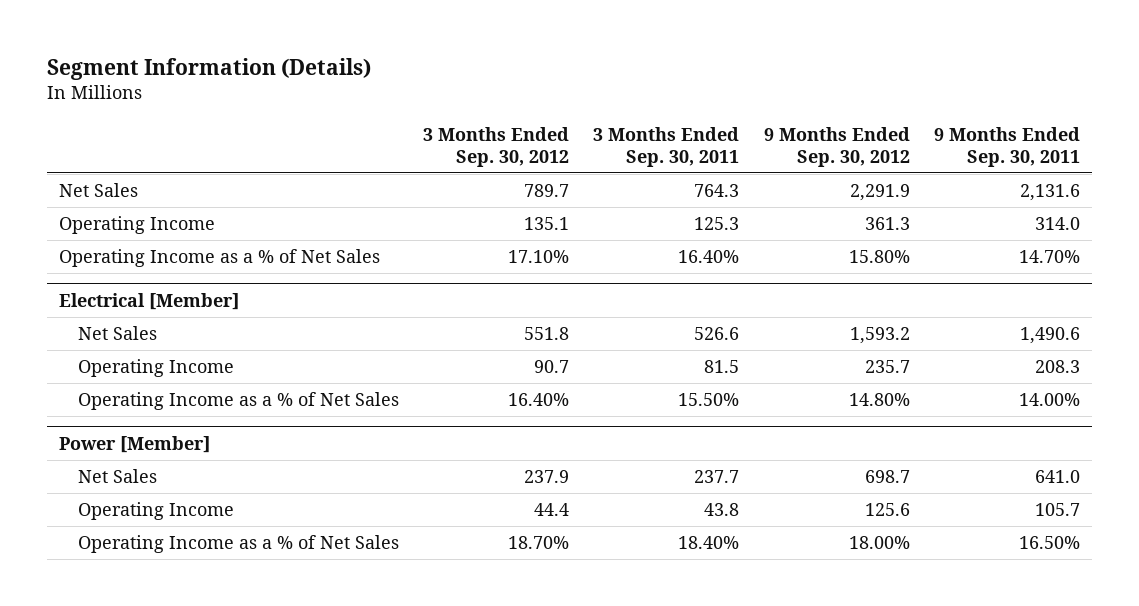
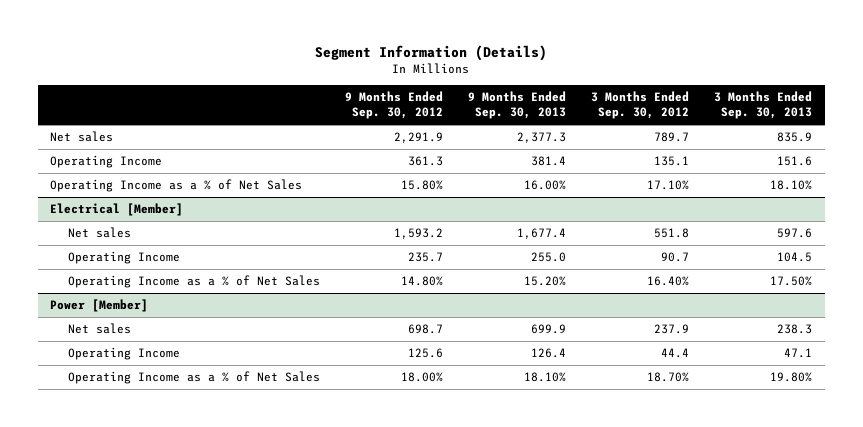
- | 3 Months Ended Sep. 30, 2012 | 3 Months Ended Sep. 30, 2011 | 9 Months Ended Sep. 30, 2012 | 9 Months Ended Sep. 30, 2011
+ | 9 Months Ended Sep. 30, 2012 | 9 Months Ended Sep. 30, 2013 | 3 Months Ended Sep. 30, 2012 | 3 Months Ended Sep. 30, 2013
- Net Sales | 789.7 | 764.3 | 2,291.9 | 2,131.6
+ Net sales | 2,291.9 | 2,377.3 | 789.7 | 835.9
@ Electrical [Member]
- Net Sales | 551.8 | 526.6 | 1,593.2 | 1,490.6
+ Net sales | 1,593.2 | 1,677.4 | 551.8 | 597.6
@ Power [Member]
- Net Sales | 237.9 | 237.7 | 698.7 | 641.0
+ Net sales | 698.7 | 699.9 | 237.9 | 238.3

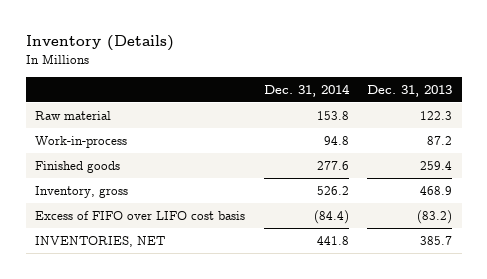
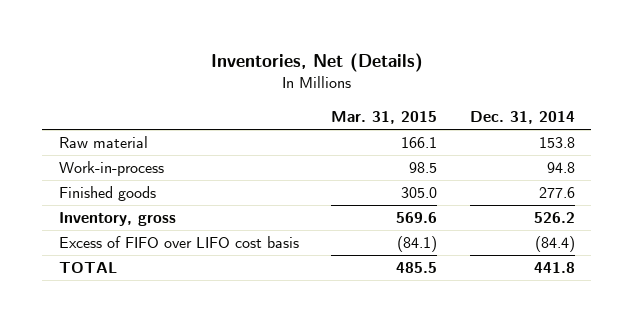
- Inventory (Details)
+ Inventories, Net (Details)
- | Dec. 31, 2014 | Dec. 31, 2013
+ | Mar. 31, 2015 | Dec. 31, 2014
- INVENTORIES, NET | 441.8 | 385.7
+ TOTAL | 485.5 | 441.8

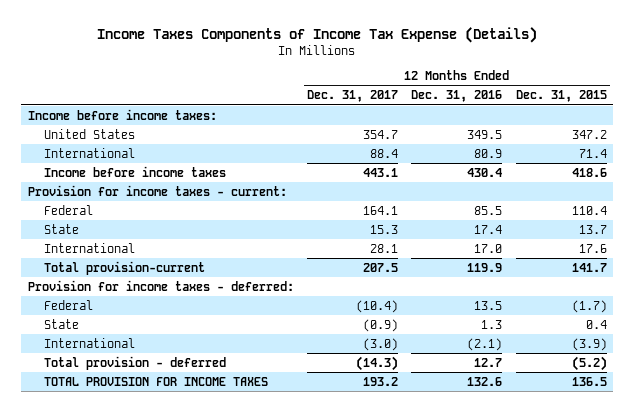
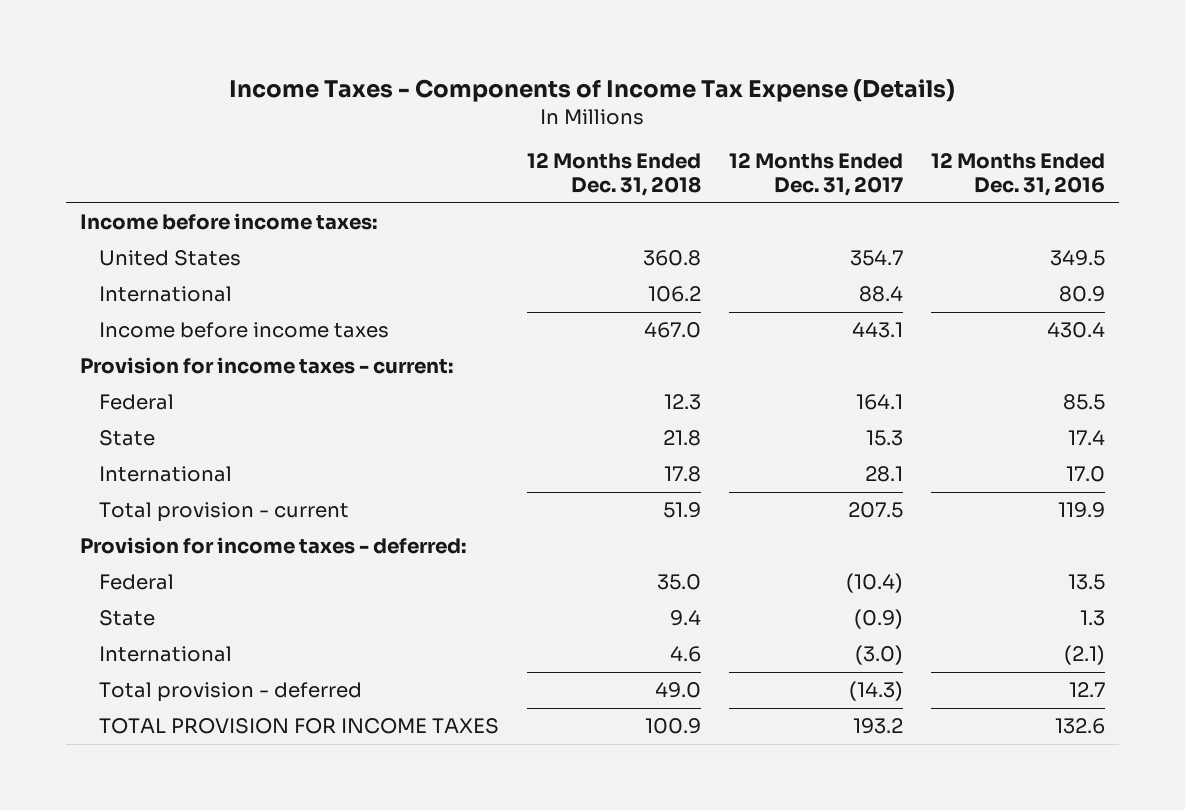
- Income Taxes Components of Income Tax Expense (Details)
+ Income Taxes - Components of Income Tax Expense (Details)
- | 12 Months Ended Dec. 31, 2017 | 12 Months Ended Dec. 31, 2016 | 12 Months Ended Dec. 31, 2015
+ | 12 Months Ended Dec. 31, 2018 | 12 Months Ended Dec. 31, 2017 | 12 Months Ended Dec. 31, 2016
- Total provision-current | 207.5 | 119.9 | 141.7
+ Total provision - current | 51.9 | 207.5 | 119.9

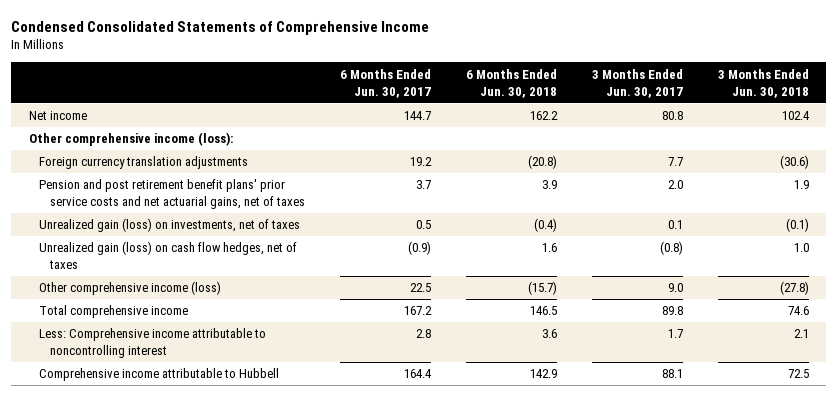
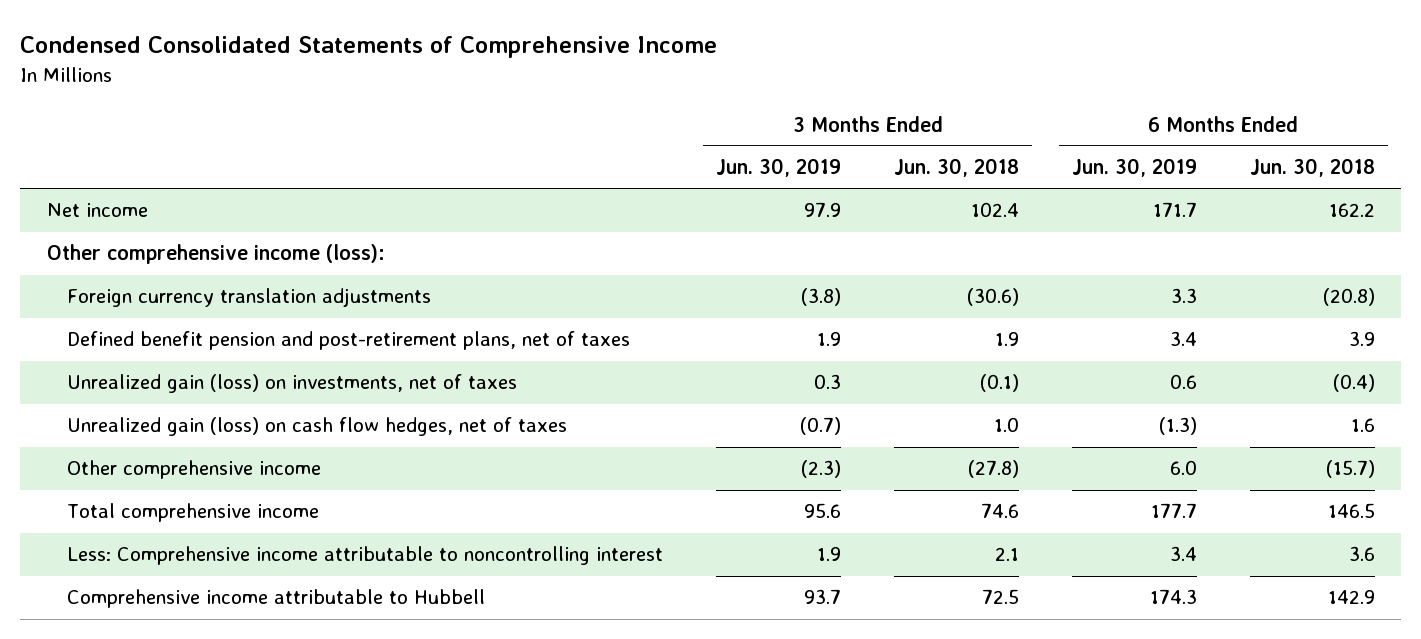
- | 6 Months Ended Jun. 30, 2017 | 6 Months Ended Jun. 30, 2018 | 3 Months Ended Jun. 30, 2017 | 3 Months Ended Jun. 30, 2018
+ | 3 Months Ended Jun. 30, 2019 | 3 Months Ended Jun. 30, 2018 | 6 Months Ended Jun. 30, 2019 | 6 Months Ended Jun. 30, 2018
- Pension and post retirement benefit plans' prior service costs and net actuarial gains, net of taxes | 3.7 | 3.9 | 2.0 | 1.9
+ Defined benefit pension and post-retirement plans, net of taxes | 1.9 | 1.9 | 3.4 | 3.9
- Other comprehensive income (loss) | 22.5 | (15.7) | 9.0 | (27.8)
+ Other comprehensive income | (2.3) | (27.8) | 6.0 | (15.7)

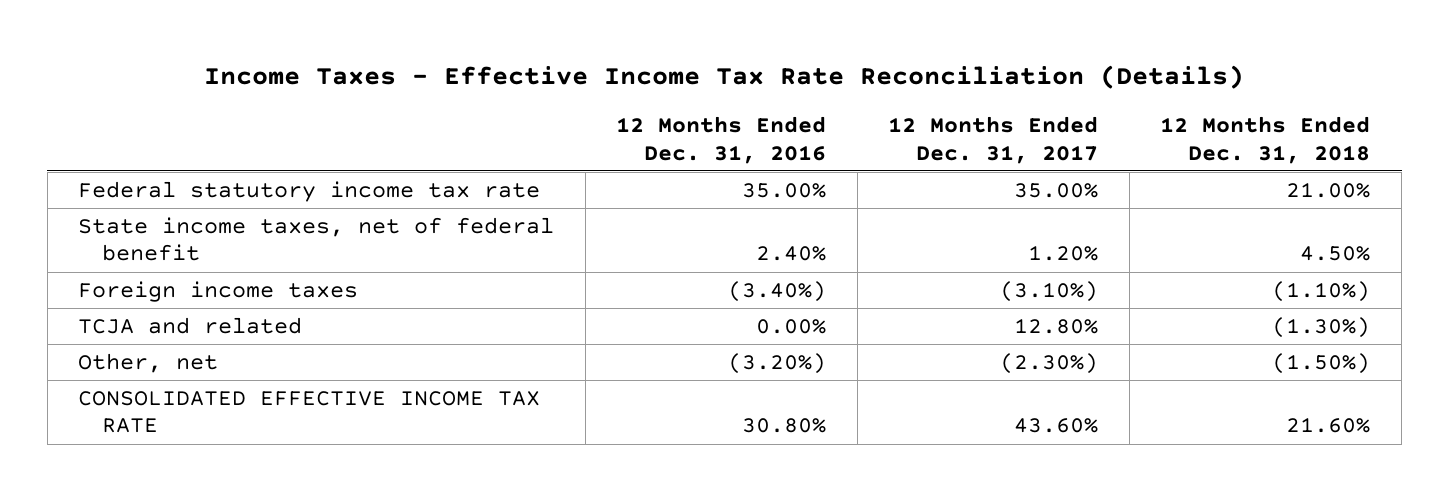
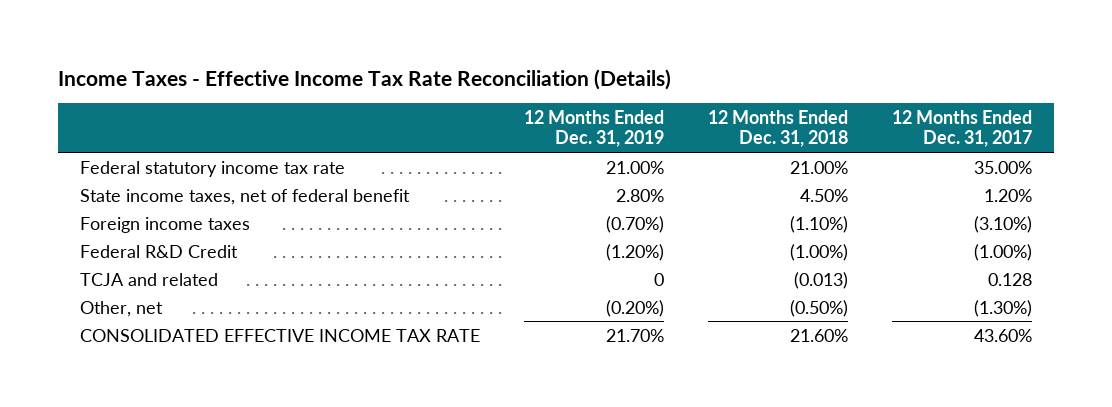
- | 12 Months Ended Dec. 31, 2016 | 12 Months Ended Dec. 31, 2017 | 12 Months Ended Dec. 31, 2018
+ | 12 Months Ended Dec. 31, 2019 | 12 Months Ended Dec. 31, 2018 | 12 Months Ended Dec. 31, 2017
- TCJA and related | 0.00% | 12.80% | (1.30%)
- Other, net | (3.20%) | (2.30%) | (1.50%)
+ Federal R&D Credit | (1.20%) | (1.00%) | (1.00%)
+ TCJA and related | 0 | (0.013) | 0.128
+ Other, net | (0.20%) | (0.50%) | (1.30%)

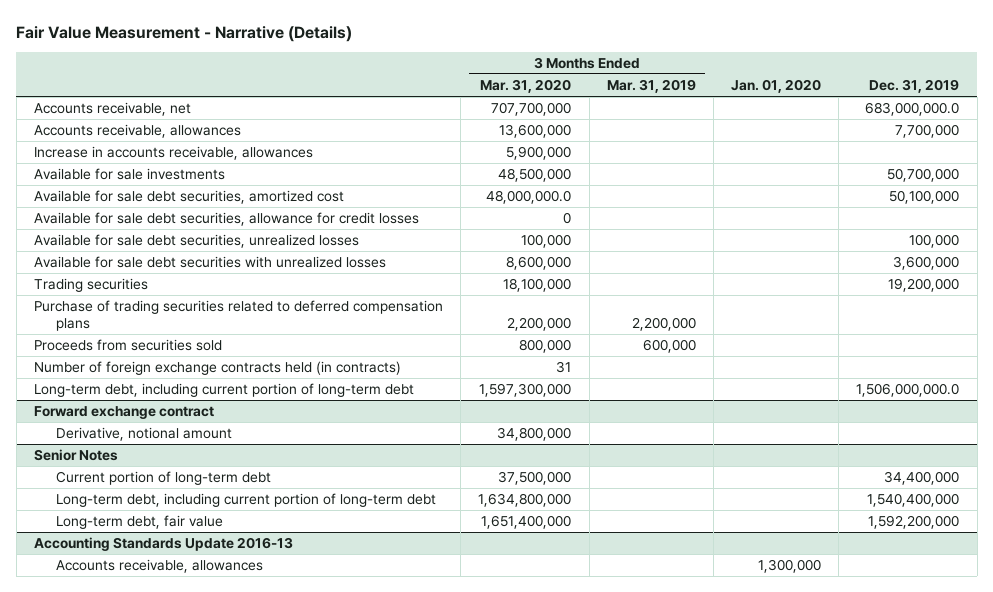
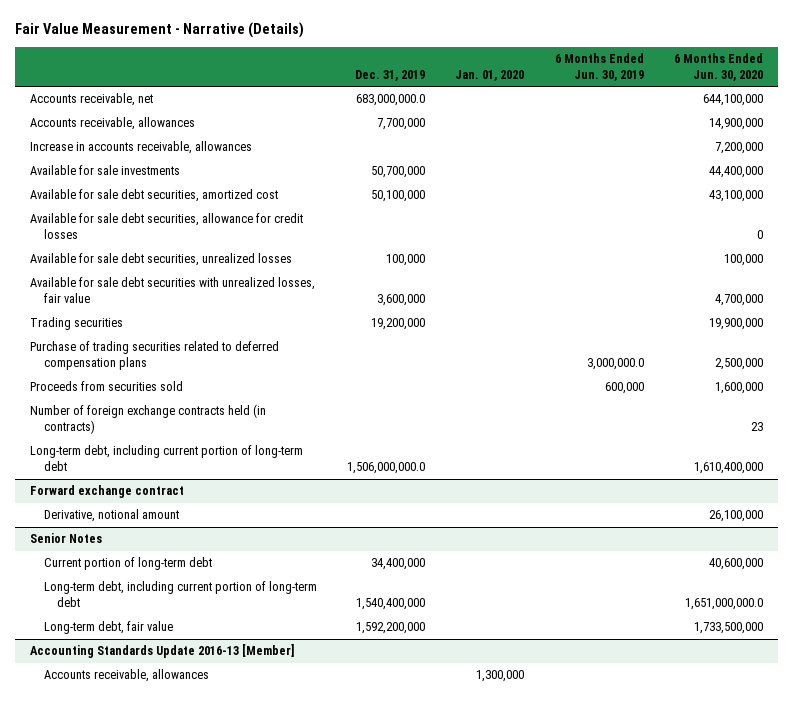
- | 3 Months Ended Mar. 31, 2020 | 3 Months Ended Mar. 31, 2019 | Jan. 01, 2020 | Dec. 31, 2019
+ | Dec. 31, 2019 | Jan. 01, 2020 | 6 Months Ended Jun. 30, 2019 | 6 Months Ended Jun. 30, 2020
- Available for sale debt securities with unrealized losses | 8,600,000 | | | 3,600,000
+ Available for sale debt securities with unrealized losses, fair value | 3,600,000 | | | 4,700,000
- Accounting Standards Update 2016-13
+ Accounting Standards Update 2016-13 [Member]

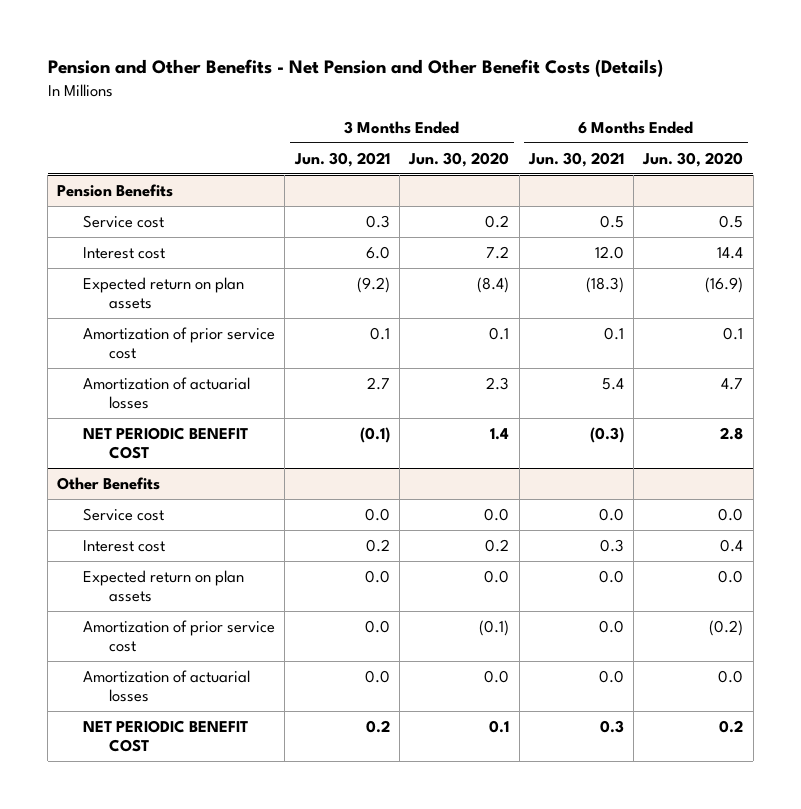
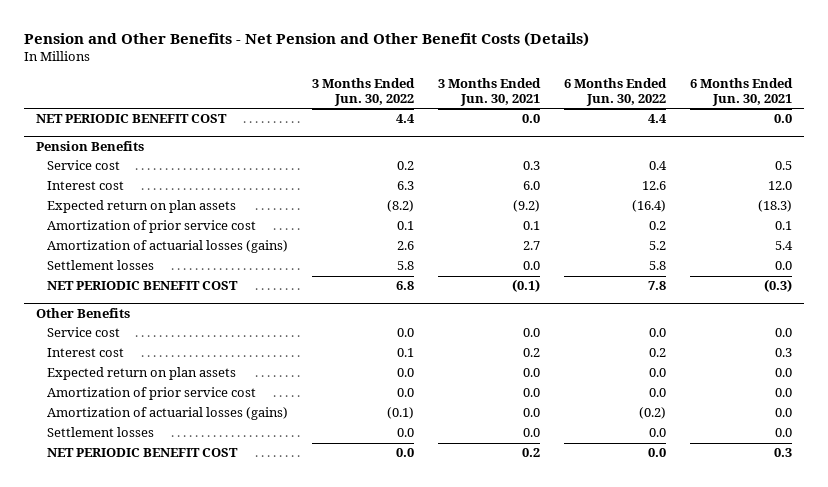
- | 3 Months Ended Jun. 30, 2021 | 3 Months Ended Jun. 30, 2020 | 6 Months Ended Jun. 30, 2021 | 6 Months Ended Jun. 30, 2020
+ | 3 Months Ended Jun. 30, 2022 | 3 Months Ended Jun. 30, 2021 | 6 Months Ended Jun. 30, 2022 | 6 Months Ended Jun. 30, 2021
+ NET PERIODIC BENEFIT COST | 4.4 | 0.0 | 4.4 | 0.0
@ Pension Benefits
- Amortization of actuarial losses | 2.7 | 2.3 | 5.4 | 4.7
+ Amortization of actuarial losses (gains) | 2.6 | 2.7 | 5.2 | 5.4
+ Settlement losses | 5.8 | 0.0 | 5.8 | 0.0
@ Other Benefits
- Amortization of actuarial losses | 0.0 | 0.0 | 0.0 | 0.0
+ Amortization of actuarial losses (gains) | (0.1) | 0.0 | (0.2) | 0.0
+ Settlement losses | 0.0 | 0.0 | 0.0 | 0.0

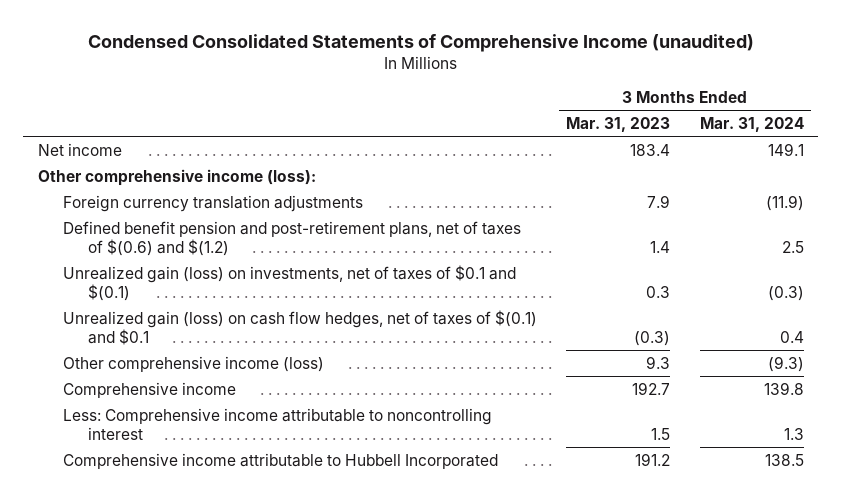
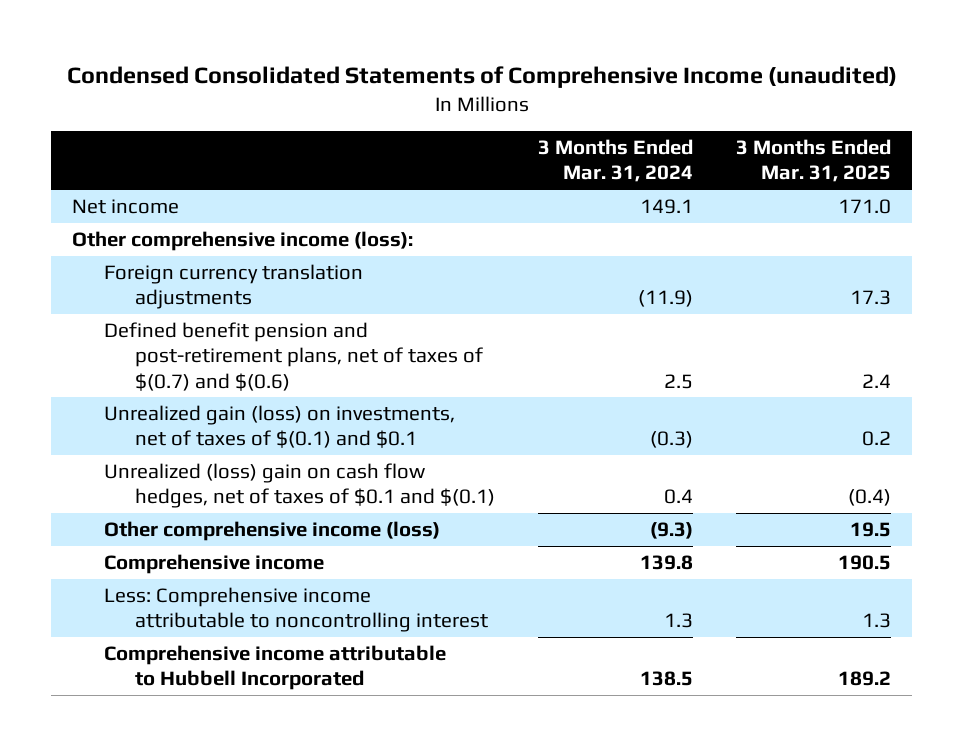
- | 3 Months Ended Mar. 31, 2023 | 3 Months Ended Mar. 31, 2024
+ | 3 Months Ended Mar. 31, 2024 | 3 Months Ended Mar. 31, 2025
- Defined benefit pension and post-retirement plans, net of taxes of $(0.6) and $(1.2) | 1.4 | 2.5
- Unrealized gain (loss) on investments, net of taxes of $0.1 and $(0.1) | 0.3 | (0.3)
- Unrealized gain (loss) on cash flow hedges, net of taxes of $(0.1) and $0.1 | (0.3) | 0.4
+ Defined benefit pension and post-retirement plans, net of taxes of $(0.7) and $(0.6) | 2.5 | 2.4
+ Unrealized gain (loss) on investments, net of taxes of $(0.1) and $0.1 | (0.3) | 0.2
+ Unrealized (loss) gain on cash flow hedges, net of taxes of $0.1 and $(0.1) | 0.4 | (0.4)

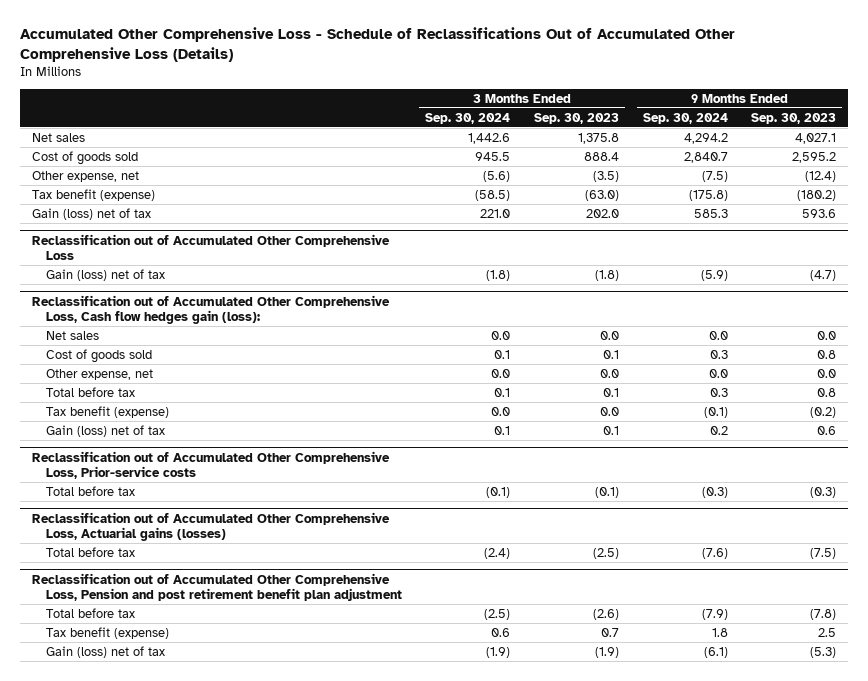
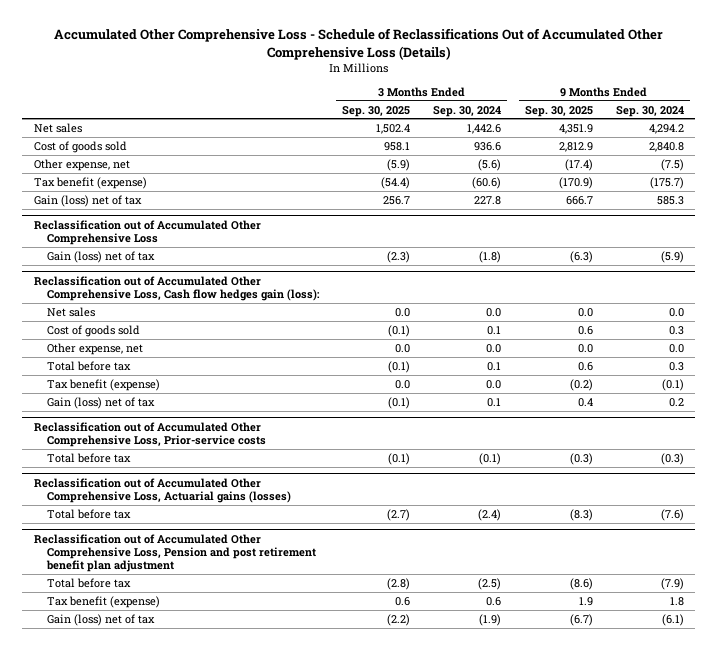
- | 3 Months Ended Sep. 30, 2024 | 3 Months Ended Sep. 30, 2023 | 9 Months Ended Sep. 30, 2024 | 9 Months Ended Sep. 30, 2023
+ | 3 Months Ended Sep. 30, 2025 | 3 Months Ended Sep. 30, 2024 | 9 Months Ended Sep. 30, 2025 | 9 Months Ended Sep. 30, 2024
- Cost of goods sold | 945.5 | 888.4 | 2,840.7 | 2,595.2
+ Cost of goods sold | 958.1 | 936.6 | 2,812.9 | 2,840.8
- Tax benefit (expense) | (58.5) | (63.0) | (175.8) | (180.2)
- Gain (loss) net of tax | 221.0 | 202.0 | 585.3 | 593.6
+ Tax benefit (expense) | (54.4) | (60.6) | (170.9) | (175.7)
+ Gain (loss) net of tax | 256.7 | 227.8 | 666.7 | 585.3

